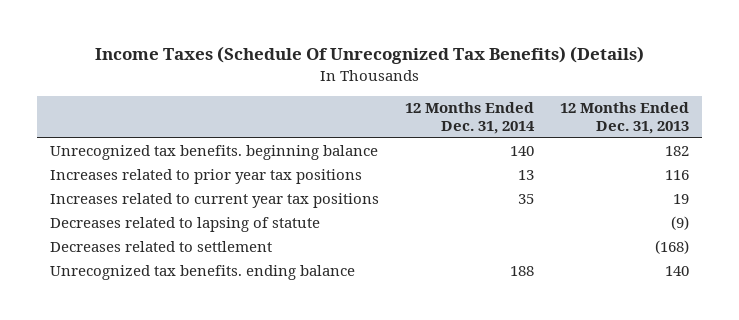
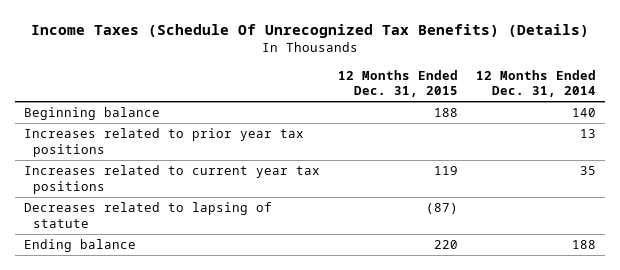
- | 12 Months Ended Dec. 31, 2014 | 12 Months Ended Dec. 31, 2013
+ | 12 Months Ended Dec. 31, 2015 | 12 Months Ended Dec. 31, 2014
- Unrecognized tax benefits. beginning balance | 140 | 182
+ Beginning balance | 188 | 140
- Decreases related to settlement | | (168)
- Unrecognized tax benefits. ending balance | 188 | 140
+ Ending balance | 220 | 188

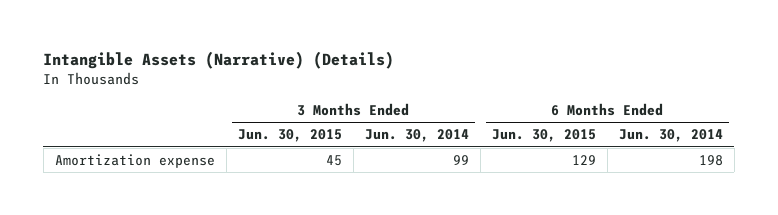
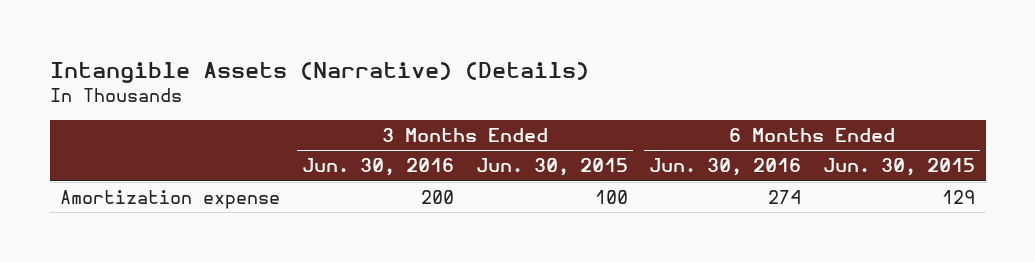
- | 3 Months Ended Jun. 30, 2015 | 3 Months Ended Jun. 30, 2014 | 6 Months Ended Jun. 30, 2015 | 6 Months Ended Jun. 30, 2014
+ | 3 Months Ended Jun. 30, 2016 | 3 Months Ended Jun. 30, 2015 | 6 Months Ended Jun. 30, 2016 | 6 Months Ended Jun. 30, 2015
- Amortization expense | 45 | 99 | 129 | 198
+ Amortization expense | 200 | 100 | 274 | 129

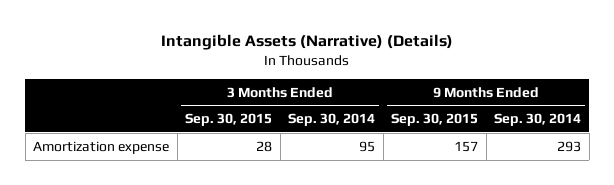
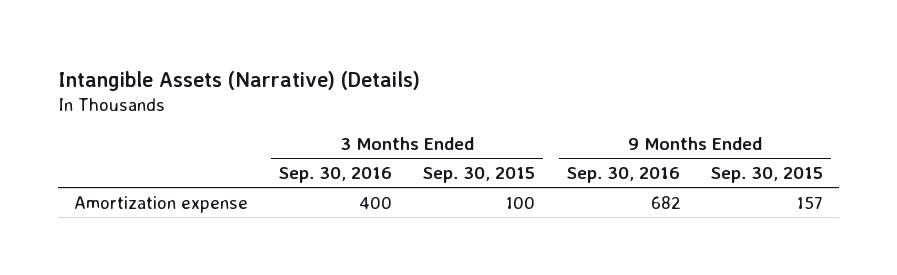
- | 3 Months Ended Sep. 30, 2015 | 3 Months Ended Sep. 30, 2014 | 9 Months Ended Sep. 30, 2015 | 9 Months Ended Sep. 30, 2014
+ | 3 Months Ended Sep. 30, 2016 | 3 Months Ended Sep. 30, 2015 | 9 Months Ended Sep. 30, 2016 | 9 Months Ended Sep. 30, 2015
- Amortization expense | 28 | 95 | 157 | 293
+ Amortization expense | 400 | 100 | 682 | 157

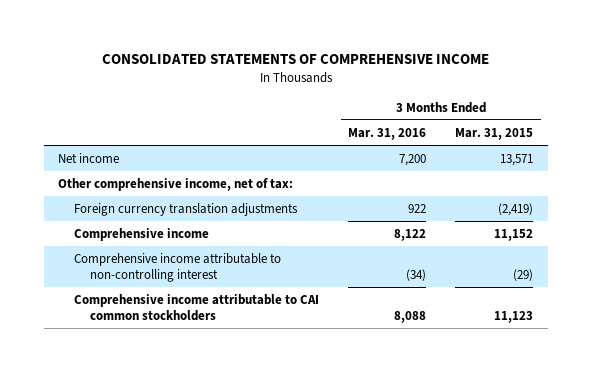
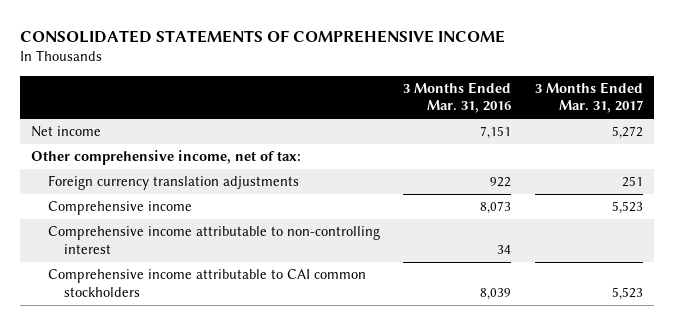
- | 3 Months Ended Mar. 31, 2016 | 3 Months Ended Mar. 31, 2015
+ | 3 Months Ended Mar. 31, 2016 | 3 Months Ended Mar. 31, 2017
- Net income | 7,200 | 13,571
+ Net income | 7,151 | 5,272
- Comprehensive income | 8,122 | 11,152
- Comprehensive income attributable to non-controlling interest | (34) | (29)
- Comprehensive income attributable to CAI common stockholders | 8,088 | 11,123
+ Comprehensive income | 8,073 | 5,523
+ Comprehensive income attributable to non-controlling interest | 34 |
+ Comprehensive income attributable to CAI common stockholders | 8,039 | 5,523

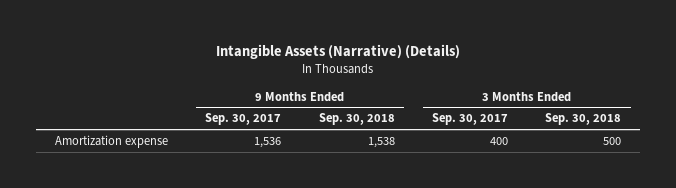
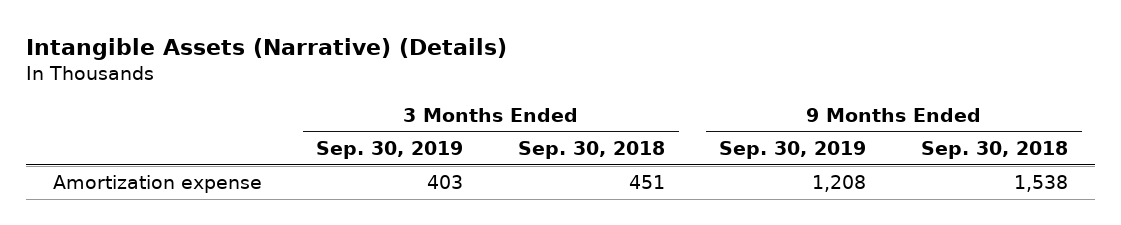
- | 9 Months Ended Sep. 30, 2017 | 9 Months Ended Sep. 30, 2018 | 3 Months Ended Sep. 30, 2017 | 3 Months Ended Sep. 30, 2018
+ | 3 Months Ended Sep. 30, 2019 | 3 Months Ended Sep. 30, 2018 | 9 Months Ended Sep. 30, 2019 | 9 Months Ended Sep. 30, 2018
- Amortization expense | 1,536 | 1,538 | 400 | 500
+ Amortization expense | 403 | 451 | 1,208 | 1,538

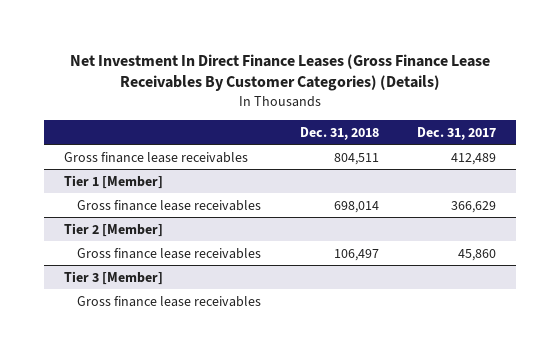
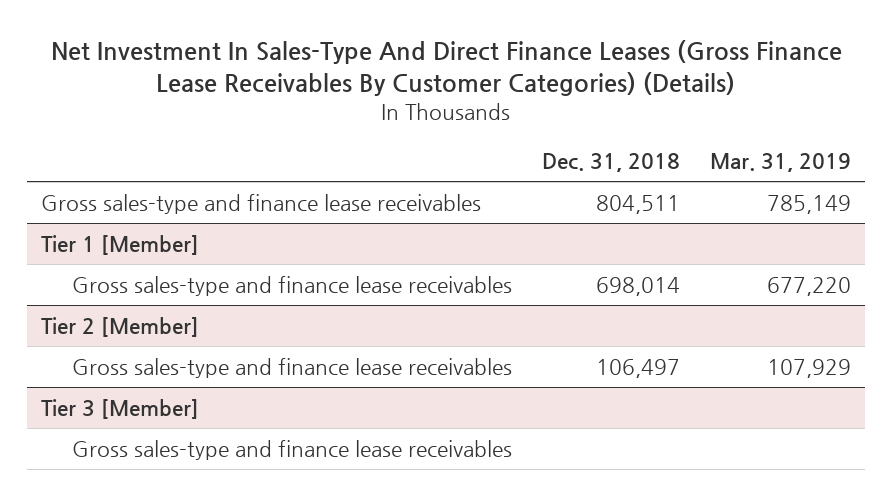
- Net Investment In Direct Finance Leases (Gross Finance Lease Receivables By Customer Categories) (Details)
+ Net Investment In Sales-Type And Direct Finance Leases (Gross Finance Lease Receivables By Customer Categories) (Details)
- | Dec. 31, 2018 | Dec. 31, 2017
+ | Dec. 31, 2018 | Mar. 31, 2019
- Gross finance lease receivables | 804,511 | 412,489
+ Gross sales-type and finance lease receivables | 804,511 | 785,149
@ Tier 1 [Member]
- Gross finance lease receivables | 698,014 | 366,629
+ Gross sales-type and finance lease receivables | 698,014 | 677,220
@ Tier 2 [Member]
- Gross finance lease receivables | 106,497 | 45,860
+ Gross sales-type and finance lease receivables | 106,497 | 107,929
@ Tier 3 [Member]
- Gross finance lease receivables
+ Gross sales-type and finance lease receivables

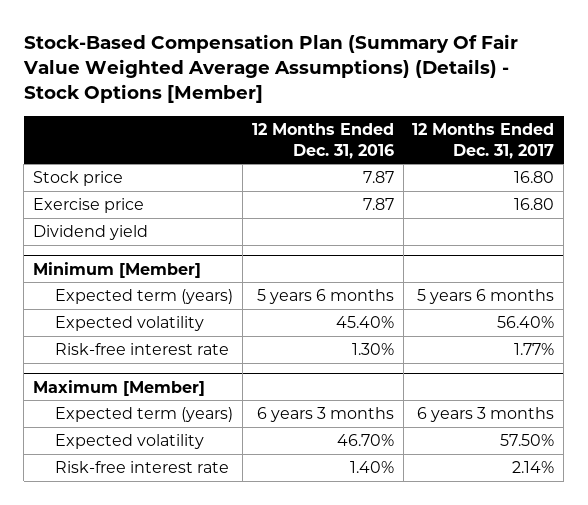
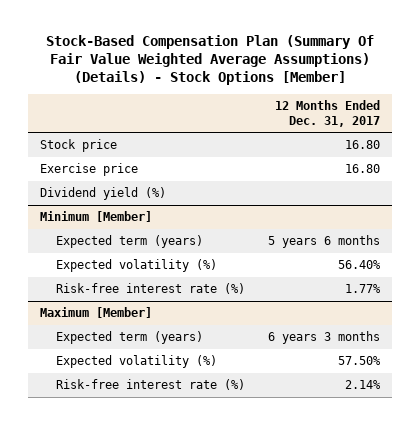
- | 12 Months Ended Dec. 31, 2016 | 12 Months Ended Dec. 31, 2017
+ | 12 Months Ended Dec. 31, 2017
- Dividend yield
+ Dividend yield (%)
@ Minimum [Member]
- Expected volatility | 45.40% | 56.40%
- Risk-free interest rate | 1.30% | 1.77%
+ Expected volatility (%) | 56.40%
+ Risk-free interest rate (%) | 1.77%
@ Maximum [Member]
- Expected volatility | 46.70% | 57.50%
- Risk-free interest rate | 1.40% | 2.14%
+ Expected volatility (%) | 57.50%
+ Risk-free interest rate (%) | 2.14%

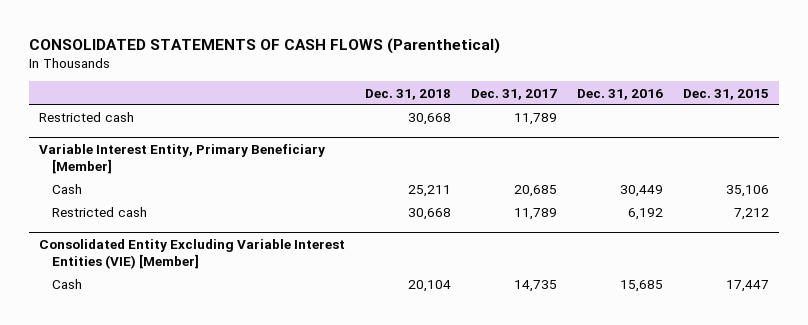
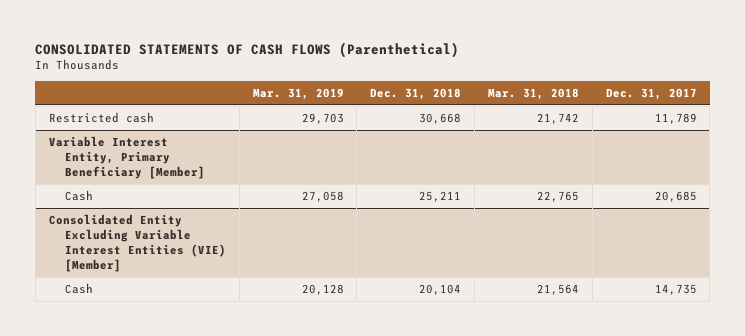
- | Dec. 31, 2018 | Dec. 31, 2017 | Dec. 31, 2016 | Dec. 31, 2015
+ | Mar. 31, 2019 | Dec. 31, 2018 | Mar. 31, 2018 | Dec. 31, 2017
@ Variable Interest Entity, Primary Beneficiary [Member]
- Restricted cash | 30,668 | 11,789 | 6,192 | 7,212

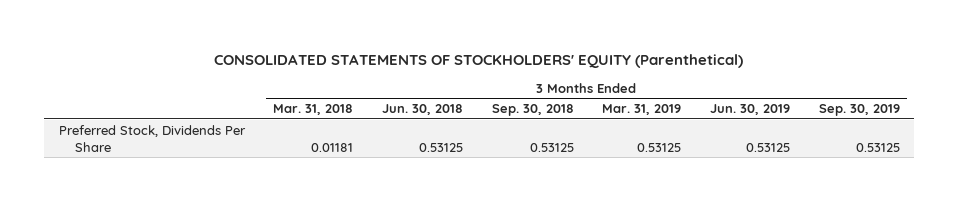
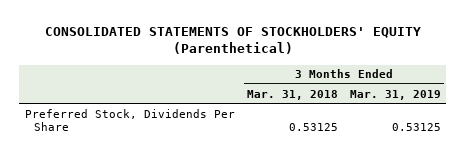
- | 3 Months Ended Mar. 31, 2018 | 3 Months Ended Jun. 30, 2018 | 3 Months Ended Sep. 30, 2018 | 3 Months Ended Mar. 31, 2019 | 3 Months Ended Jun. 30, 2019 | 3 Months Ended Sep. 30, 2019
+ | 3 Months Ended Mar. 31, 2018 | 3 Months Ended Mar. 31, 2019
- Preferred Stock, Dividends Per Share | 0.01181 | 0.53125 | 0.53125 | 0.53125 | 0.53125 | 0.53125
+ Preferred Stock, Dividends Per Share | 0.53125 | 0.53125

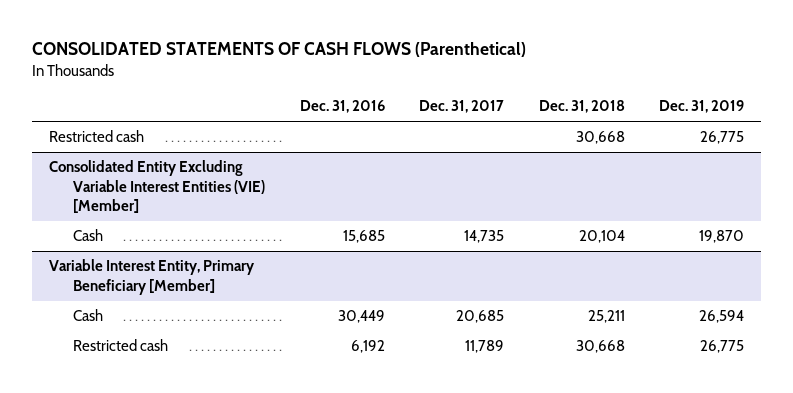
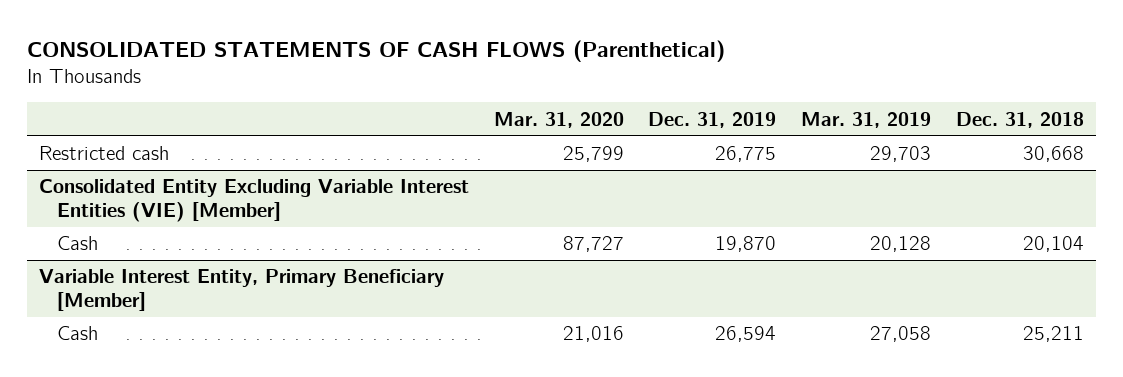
- | Dec. 31, 2016 | Dec. 31, 2017 | Dec. 31, 2018 | Dec. 31, 2019
+ | Mar. 31, 2020 | Dec. 31, 2019 | Mar. 31, 2019 | Dec. 31, 2018
@ Variable Interest Entity, Primary Beneficiary [Member]
- Restricted cash | 6,192 | 11,789 | 30,668 | 26,775

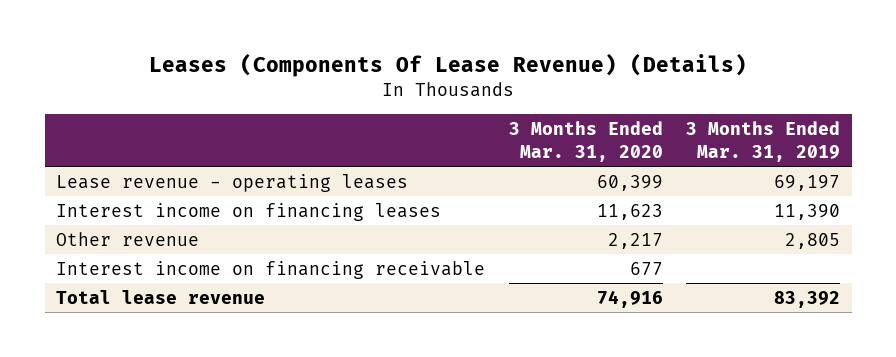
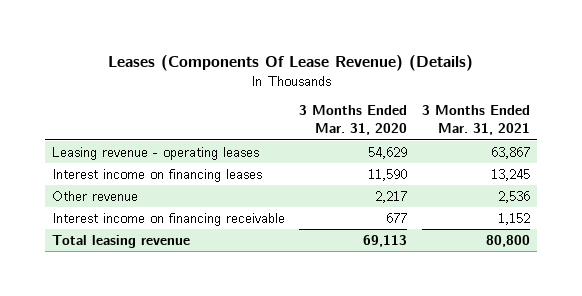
- | 3 Months Ended Mar. 31, 2020 | 3 Months Ended Mar. 31, 2019
+ | 3 Months Ended Mar. 31, 2020 | 3 Months Ended Mar. 31, 2021
- Lease revenue - operating leases | 60,399 | 69,197
- Interest income on financing leases | 11,623 | 11,390
+ Leasing revenue - operating leases | 54,629 | 63,867
+ Interest income on financing leases | 11,590 | 13,245
- Total lease revenue | 74,916 | 83,392
+ Total leasing revenue | 69,113 | 80,800

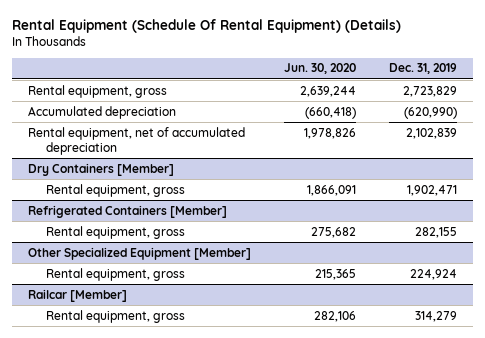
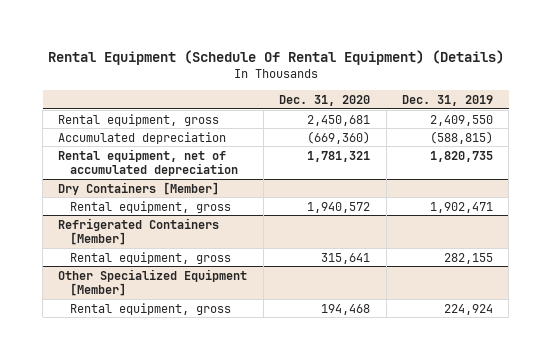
- | Jun. 30, 2020 | Dec. 31, 2019
+ | Dec. 31, 2020 | Dec. 31, 2019
- Rental equipment, gross | 2,639,244 | 2,723,829
- Accumulated depreciation | (660,418) | (620,990)
- Rental equipment, net of accumulated depreciation | 1,978,826 | 2,102,839
+ Rental equipment, gross | 2,450,681 | 2,409,550
+ Accumulated depreciation | (669,360) | (588,815)
+ Rental equipment, net of accumulated depreciation | 1,781,321 | 1,820,735
- Railcar [Member]
- Rental equipment, gross | 282,106 | 314,279

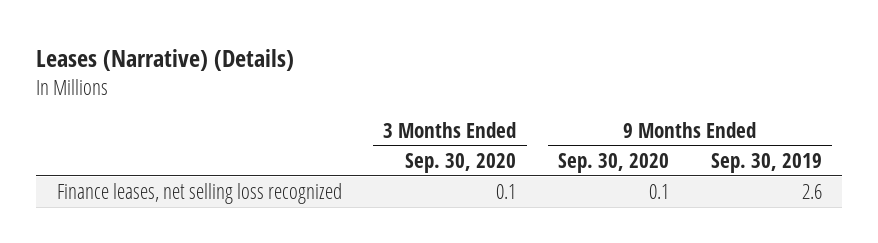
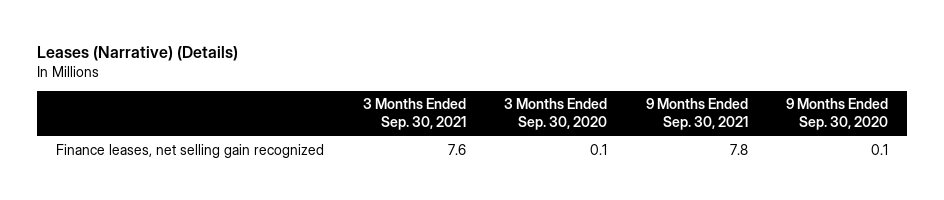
- | 3 Months Ended Sep. 30, 2020 | 9 Months Ended Sep. 30, 2020 | 9 Months Ended Sep. 30, 2019
+ | 3 Months Ended Sep. 30, 2021 | 3 Months Ended Sep. 30, 2020 | 9 Months Ended Sep. 30, 2021 | 9 Months Ended Sep. 30, 2020
- Finance leases, net selling loss recognized | 0.1 | 0.1 | 2.6
+ Finance leases, net selling gain recognized | 7.6 | 0.1 | 7.8 | 0.1

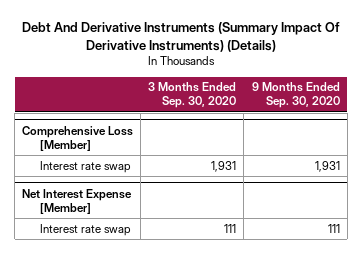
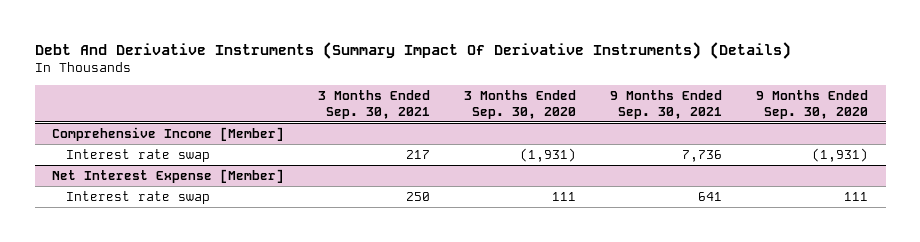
- | 3 Months Ended Sep. 30, 2020 | 9 Months Ended Sep. 30, 2020
+ | 3 Months Ended Sep. 30, 2021 | 3 Months Ended Sep. 30, 2020 | 9 Months Ended Sep. 30, 2021 | 9 Months Ended Sep. 30, 2020
- Comprehensive Loss [Member]
- Interest rate swap | 1,931 | 1,931
+ Comprehensive Income [Member]
+ Interest rate swap | 217 | (1,931) | 7,736 | (1,931)

